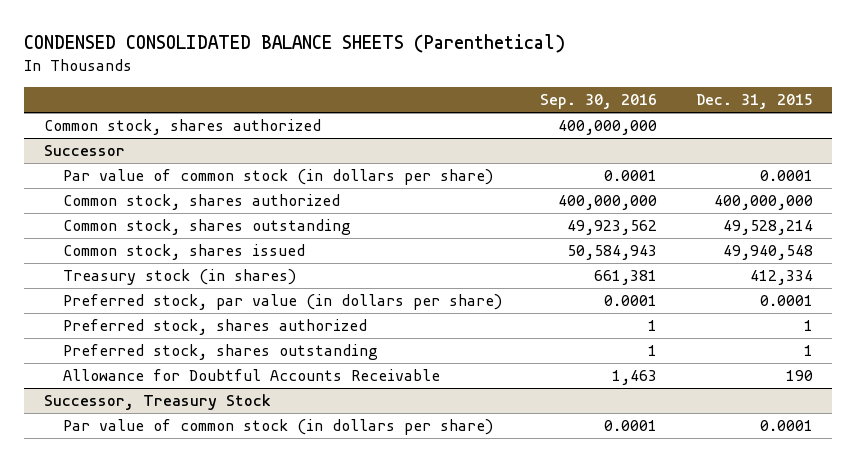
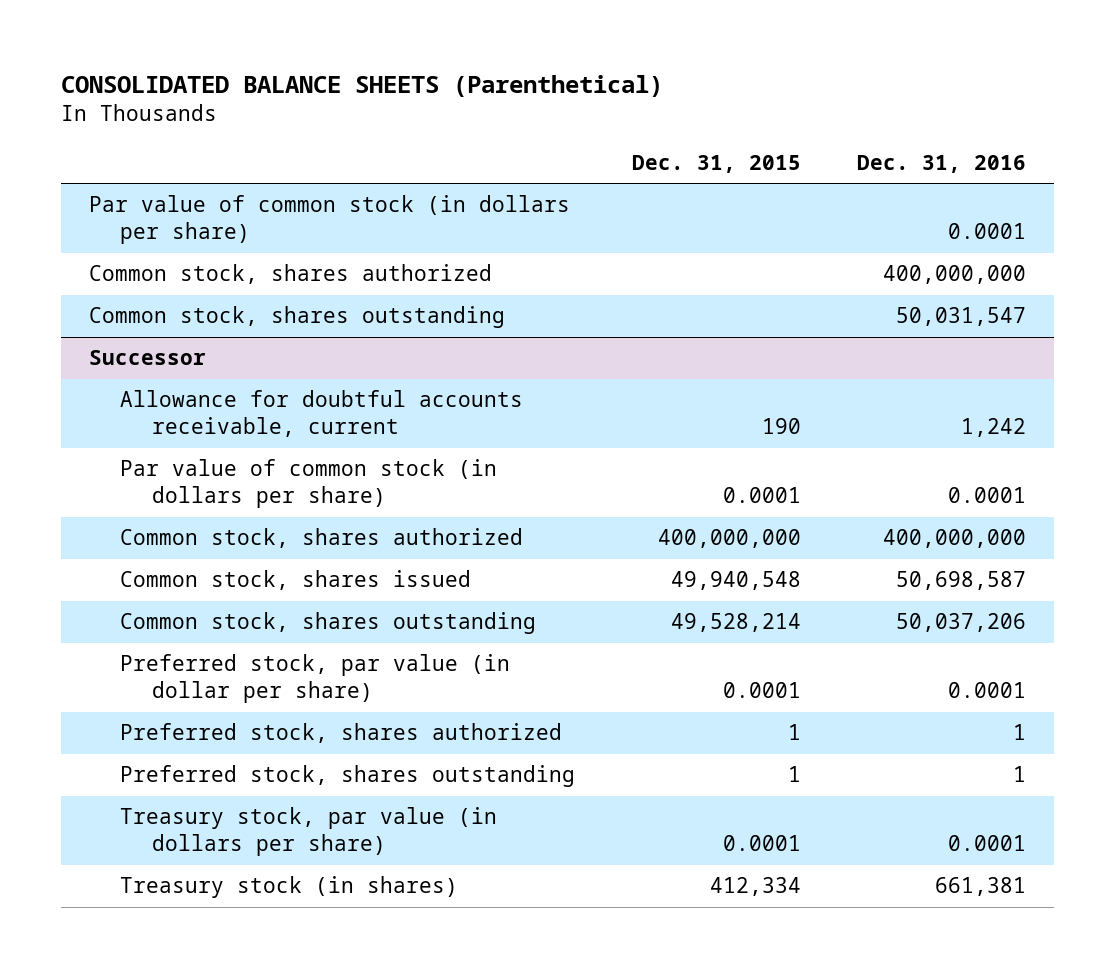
- CONDENSED CONSOLIDATED BALANCE SHEETS (Parenthetical)
+ CONSOLIDATED BALANCE SHEETS (Parenthetical)
- | Sep. 30, 2016 | Dec. 31, 2015
+ | Dec. 31, 2015 | Dec. 31, 2016
+ Par value of common stock (in dollars per share) | | 0.0001
+ Common stock, shares outstanding | | 50,031,547
@ Successor
+ Allowance for doubtful accounts receivable, current | 190 | 1,242
- Preferred stock, par value (in dollars per share) | 0.0001 | 0.0001
moved down: Common stock, shares outstanding | 49,528,214 | 50,037,206
+ Preferred stock, par value (in dollar per share) | 0.0001 | 0.0001
- Allowance for Doubtful Accounts Receivable | 1,463 | 190
- Successor, Treasury Stock
- Par value of common stock (in dollars per share) | 0.0001 | 0.0001
@ Successor
+ Treasury stock, par value (in dollars per share) | 0.0001 | 0.0001
moved down: Treasury stock (in shares) | 412,334 | 661,381

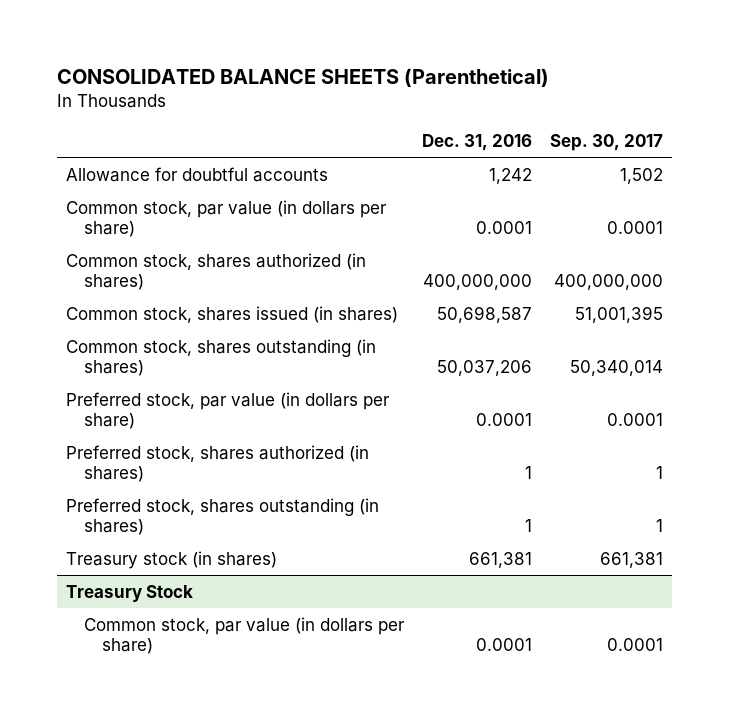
- | Dec. 31, 2015 | Dec. 31, 2016
+ | Dec. 31, 2016 | Sep. 30, 2017
- Par value of common stock (in dollars per share) | | 0.0001
- Common stock, shares authorized | | 400,000,000
- Common stock, shares outstanding | | 50,031,547
- Successor
- Allowance for doubtful accounts receivable, current | 190 | 1,242
- Par value of common stock (in dollars per share) | 0.0001 | 0.0001
- Common stock, shares authorized | 400,000,000 | 400,000,000
- Common stock, shares issued | 49,940,548 | 50,698,587
- Common stock, shares outstanding | 49,528,214 | 50,037,206
- Preferred stock, par value (in dollar per share) | 0.0001 | 0.0001
- Preferred stock, shares authorized | 1 | 1
- Preferred stock, shares outstanding | 1 | 1
- Treasury stock, par value (in dollars per share) | 0.0001 | 0.0001
+ Allowance for doubtful accounts | 1,242 | 1,502
+ Common stock, par value (in dollars per share) | 0.0001 | 0.0001
+ Common stock, shares authorized (in shares) | 400,000,000 | 400,000,000
+ Common stock, shares issued (in shares) | 50,698,587 | 51,001,395
+ Common stock, shares outstanding (in shares) | 50,037,206 | 50,340,014
+ Preferred stock, par value (in dollars per share) | 0.0001 | 0.0001
+ Preferred stock, shares authorized (in shares) | 1 | 1
+ Preferred stock, shares outstanding (in shares) | 1 | 1
+ Treasury Stock
+ Common stock, par value (in dollars per share) | 0.0001 | 0.0001

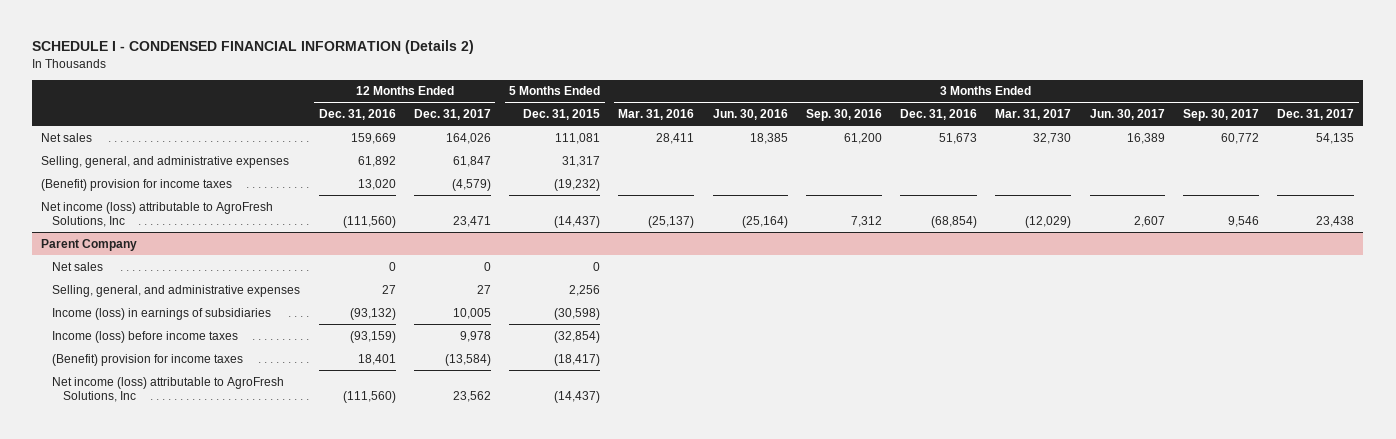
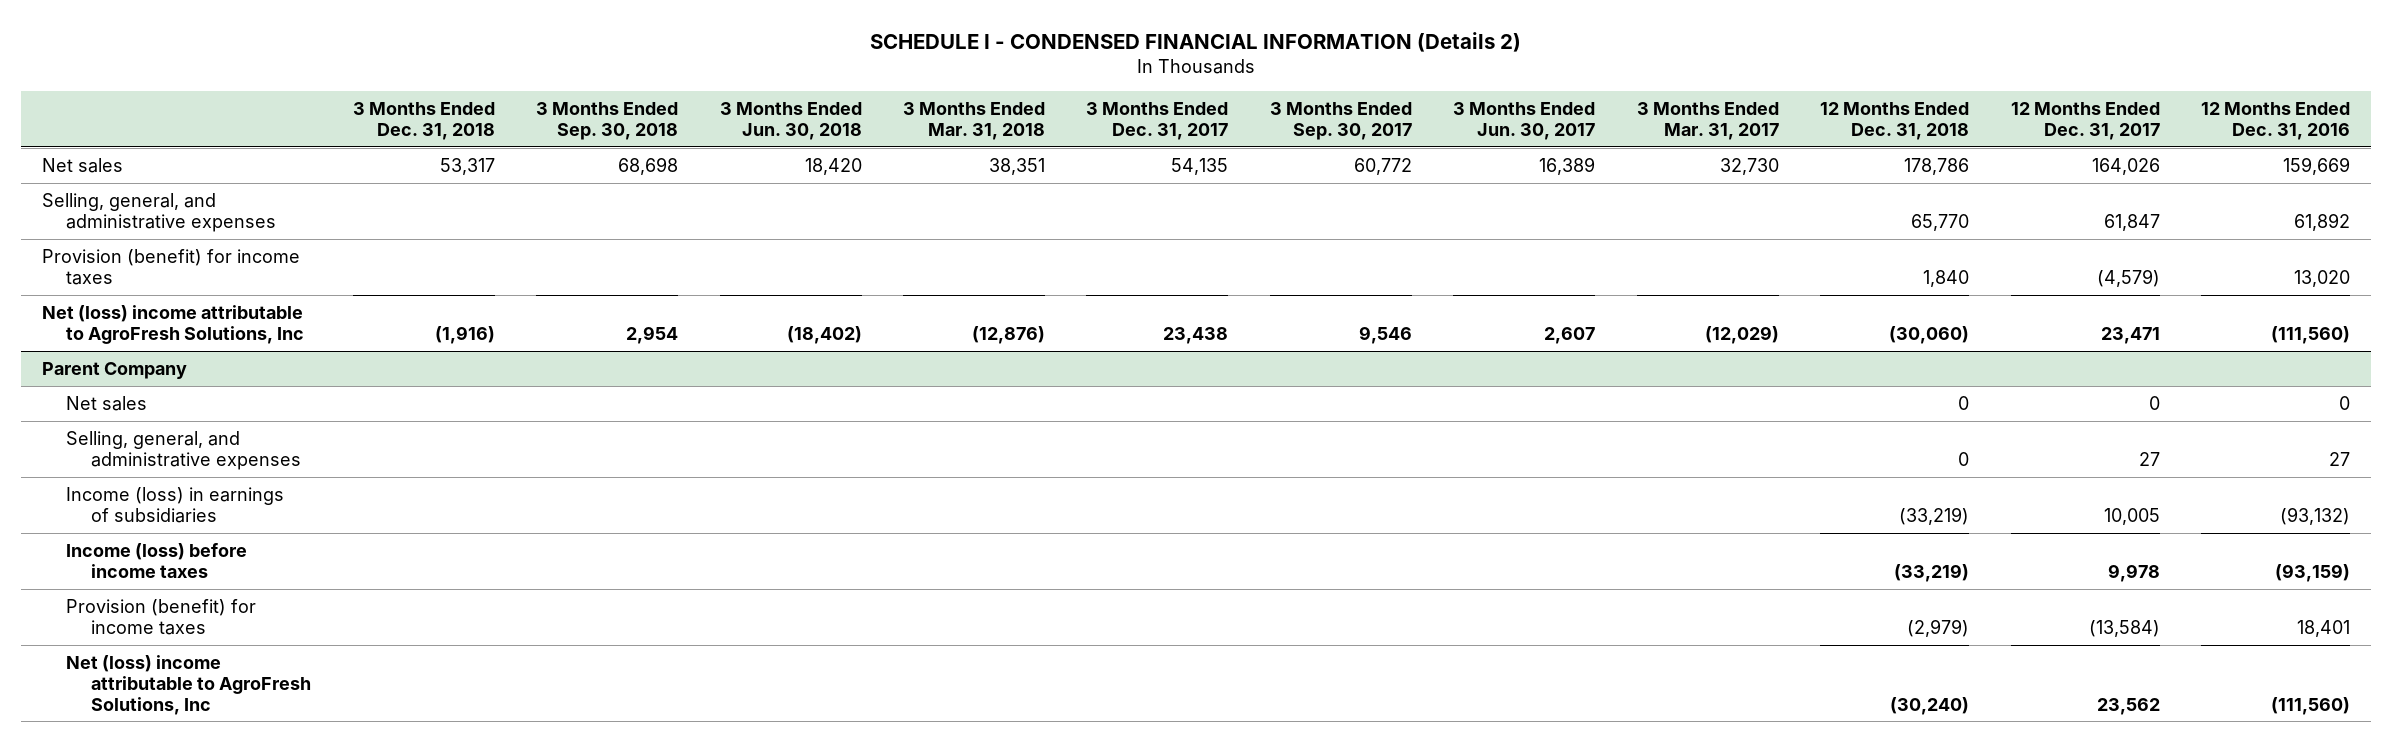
- | 12 Months Ended Dec. 31, 2016 | 12 Months Ended Dec. 31, 2017 | 5 Months Ended Dec. 31, 2015 | 3 Months Ended Mar. 31, 2016 | 3 Months Ended Jun. 30, 2016 | 3 Months Ended Sep. 30, 2016 | 3 Months Ended Dec. 31, 2016 | 3 Months Ended Mar. 31, 2017 | 3 Months Ended Jun. 30, 2017 | 3 Months Ended Sep. 30, 2017 | 3 Months Ended Dec. 31, 2017
+ | 3 Months Ended Dec. 31, 2018 | 3 Months Ended Sep. 30, 2018 | 3 Months Ended Jun. 30, 2018 | 3 Months Ended Mar. 31, 2018 | 3 Months Ended Dec. 31, 2017 | 3 Months Ended Sep. 30, 2017 | 3 Months Ended Jun. 30, 2017 | 3 Months Ended Mar. 31, 2017 | 12 Months Ended Dec. 31, 2018 | 12 Months Ended Dec. 31, 2017 | 12 Months Ended Dec. 31, 2016
- (Benefit) provision for income taxes | 13,020 | (4,579) | (19,232) | | | | | | | |
- Net income (loss) attributable to AgroFresh Solutions, Inc | (111,560) | 23,471 | (14,437) | (25,137) | (25,164) | 7,312 | (68,854) | (12,029) | 2,607 | 9,546 | 23,438
+ Provision (benefit) for income taxes | | | | | | | | | 1,840 | (4,579) | 13,020
+ Net (loss) income attributable to AgroFresh Solutions, Inc | (1,916) | 2,954 | (18,402) | (12,876) | 23,438 | 9,546 | 2,607 | (12,029) | (30,060) | 23,471 | (111,560)
@ Parent Company
- (Benefit) provision for income taxes | 18,401 | (13,584) | (18,417) | | | | | | | |
- Net income (loss) attributable to AgroFresh Solutions, Inc | (111,560) | 23,562 | (14,437) | | | | | | | |
+ Provision (benefit) for income taxes | | | | | | | | | (2,979) | (13,584) | 18,401
+ Net (loss) income attributable to AgroFresh Solutions, Inc | | | | | | | | | (30,240) | 23,562 | (111,560)

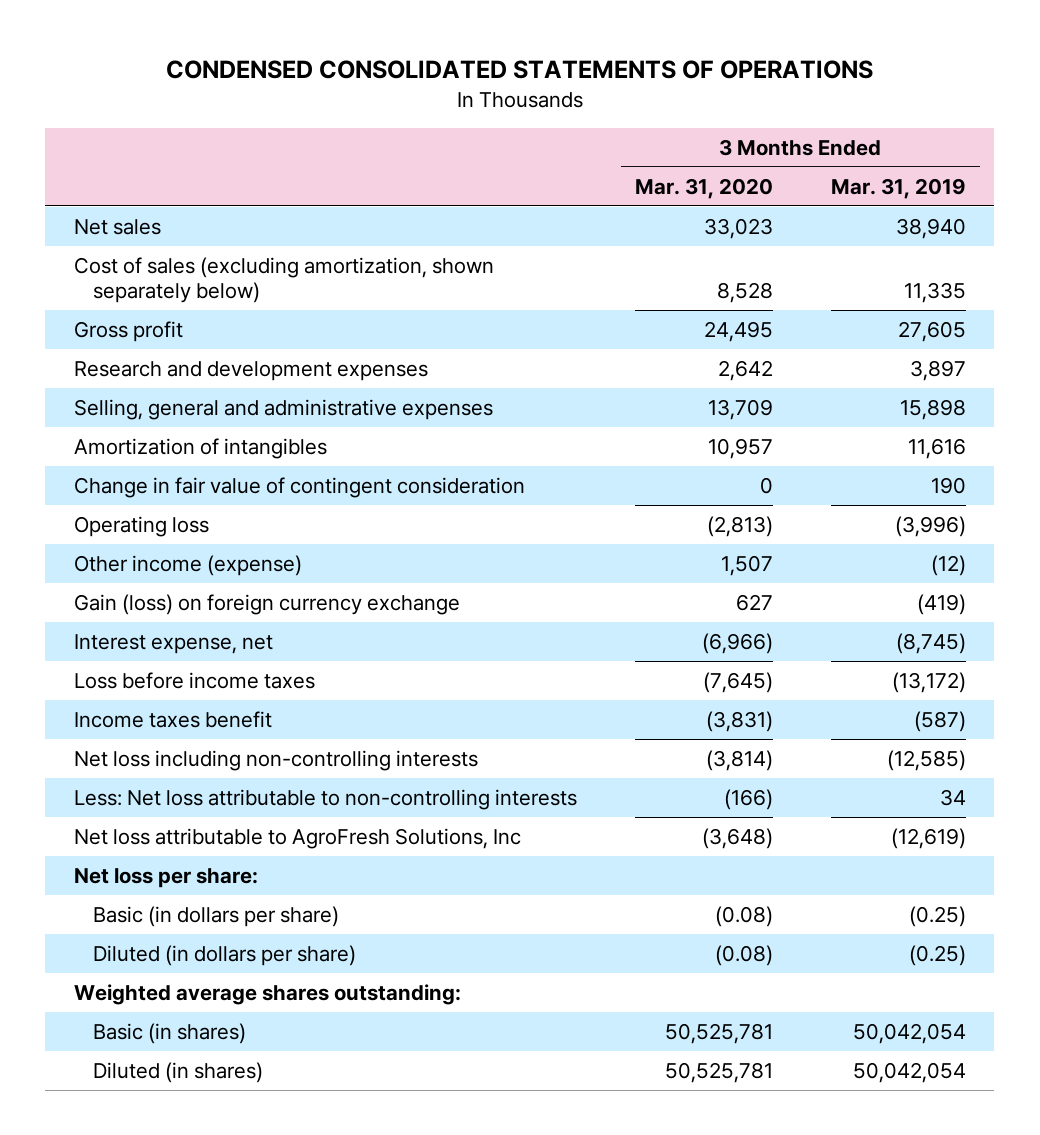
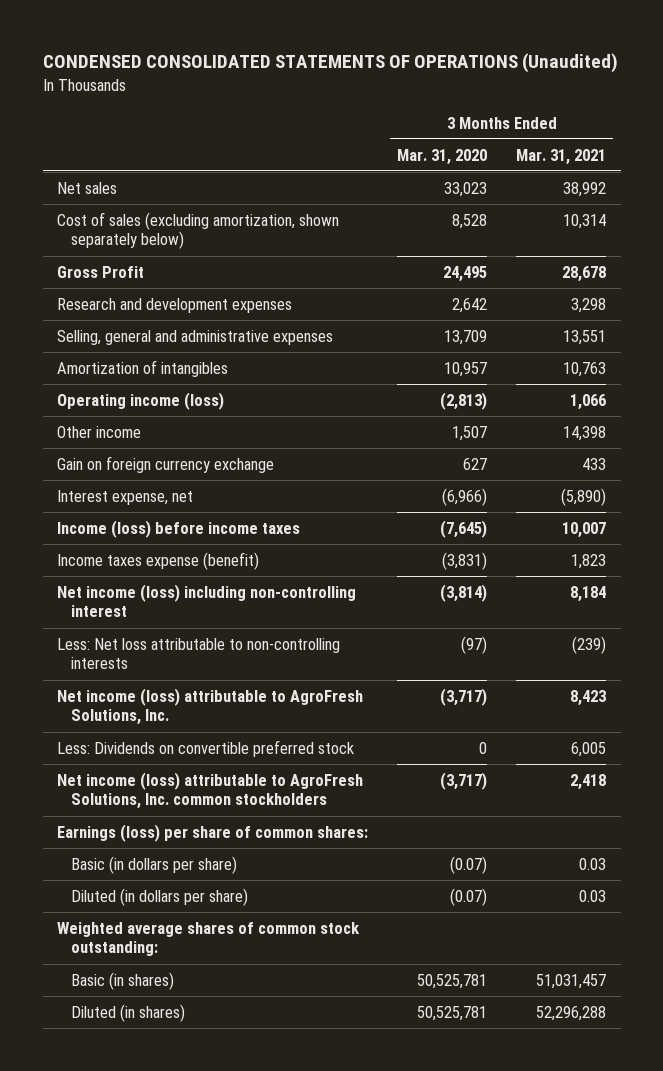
- CONDENSED CONSOLIDATED STATEMENTS OF OPERATIONS
+ CONDENSED CONSOLIDATED STATEMENTS OF OPERATIONS (Unaudited)
- | 3 Months Ended Mar. 31, 2020 | 3 Months Ended Mar. 31, 2019
+ | 3 Months Ended Mar. 31, 2020 | 3 Months Ended Mar. 31, 2021
- Gross profit | 24,495 | 27,605
+ Gross Profit | 24,495 | 28,678
- Change in fair value of contingent consideration | 0 | 190
- Operating loss | (2,813) | (3,996)
- Other income (expense) | 1,507 | (12)
- Gain (loss) on foreign currency exchange | 627 | (419)
+ Operating income (loss) | (2,813) | 1,066
+ Other income | 1,507 | 14,398
+ Gain on foreign currency exchange | 627 | 433
- Loss before income taxes | (7,645) | (13,172)
- Income taxes benefit | (3,831) | (587)
- Net loss including non-controlling interests | (3,814) | (12,585)
- Less: Net loss attributable to non-controlling interests | (166) | 34
- Net loss attributable to AgroFresh Solutions, Inc | (3,648) | (12,619)
- Net loss per share:
- Basic (in dollars per share) | (0.08) | (0.25)
- Diluted (in dollars per share) | (0.08) | (0.25)
- Weighted average shares outstanding:
+ Income (loss) before income taxes | (7,645) | 10,007
+ Income taxes expense (benefit) | (3,831) | 1,823
+ Net income (loss) including non-controlling interest | (3,814) | 8,184
+ Less: Net loss attributable to non-controlling interests | (97) | (239)
+ Net income (loss) attributable to AgroFresh Solutions, Inc. | (3,717) | 8,423
+ Less: Dividends on convertible preferred stock | 0 | 6,005
+ Net income (loss) attributable to AgroFresh Solutions, Inc. common stockholders | (3,717) | 2,418
+ Earnings (loss) per share of common shares:
+ Basic (in dollars per share) | (0.07) | 0.03
+ Diluted (in dollars per share) | (0.07) | 0.03
+ Weighted average shares of common stock outstanding:

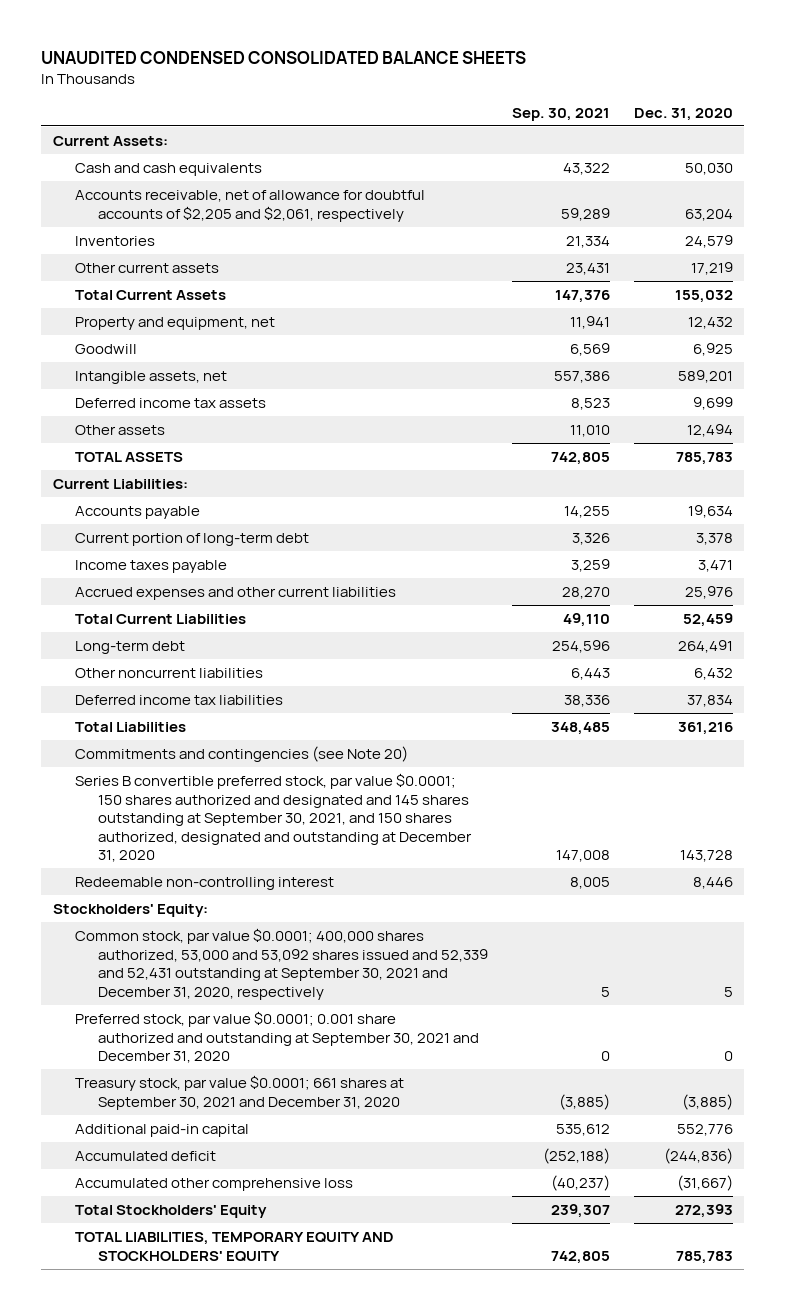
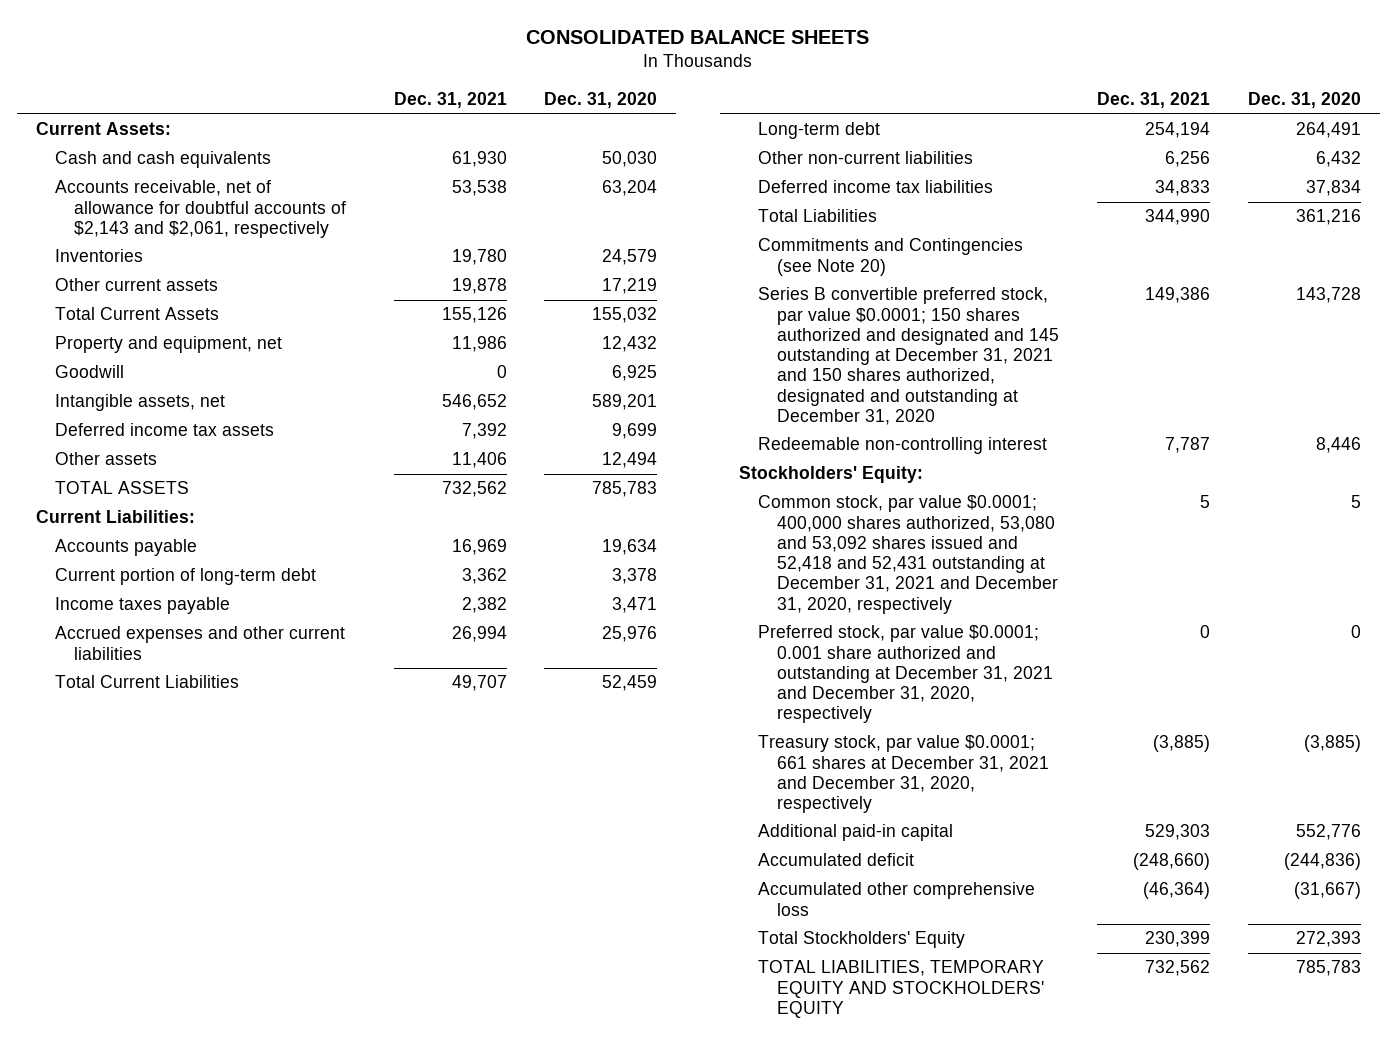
- UNAUDITED CONDENSED CONSOLIDATED BALANCE SHEETS
+ CONSOLIDATED BALANCE SHEETS
- | Sep. 30, 2021 | Dec. 31, 2020
+ | Dec. 31, 2021 | Dec. 31, 2020
- Accounts receivable, net of allowance for doubtful accounts of $2,205 and $2,061, respectively | 59,289 | 63,204
+ Accounts receivable, net of allowance for doubtful accounts of $2,143 and $2,061, respectively | 53,538 | 63,204
- Other noncurrent liabilities | 6,443 | 6,432
+ Other non-current liabilities | 6,256 | 6,432
- Commitments and contingencies (see Note 20)
- Series B convertible preferred stock, par value $0.0001; 150 shares authorized and designated and 145 shares outstanding at September 30, 2021, and 150 shares authorized, designated and outstanding at December 31, 2020 | 147,008 | 143,728
+ Commitments and Contingencies (see Note 20)
+ Series B convertible preferred stock, par value $0.0001; 150 shares authorized and designated and 145 outstanding at December 31, 2021 and 150 shares authorized, designated and outstanding at December 31, 2020 | 149,386 | 143,728
- Common stock, par value $0.0001; 400,000 shares authorized, 53,000 and 53,092 shares issued and 52,339 and 52,431 outstanding at September 30, 2021 and December 31, 2020, respectively | 5 | 5
- Preferred stock, par value $0.0001; 0.001 share authorized and outstanding at September 30, 2021 and December 31, 2020 | 0 | 0
- Treasury stock, par value $0.0001; 661 shares at September 30, 2021 and December 31, 2020 | (3,885) | (3,885)
+ Common stock, par value $0.0001; 400,000 shares authorized, 53,080 and 53,092 shares issued and 52,418 and 52,431 outstanding at December 31, 2021 and December 31, 2020, respectively | 5 | 5
+ Preferred stock, par value $0.0001; 0.001 share authorized and outstanding at December 31, 2021 and December 31, 2020, respectively | 0 | 0
+ Treasury stock, par value $0.0001; 661 shares at December 31, 2021 and December 31, 2020, respectively | (3,885) | (3,885)

